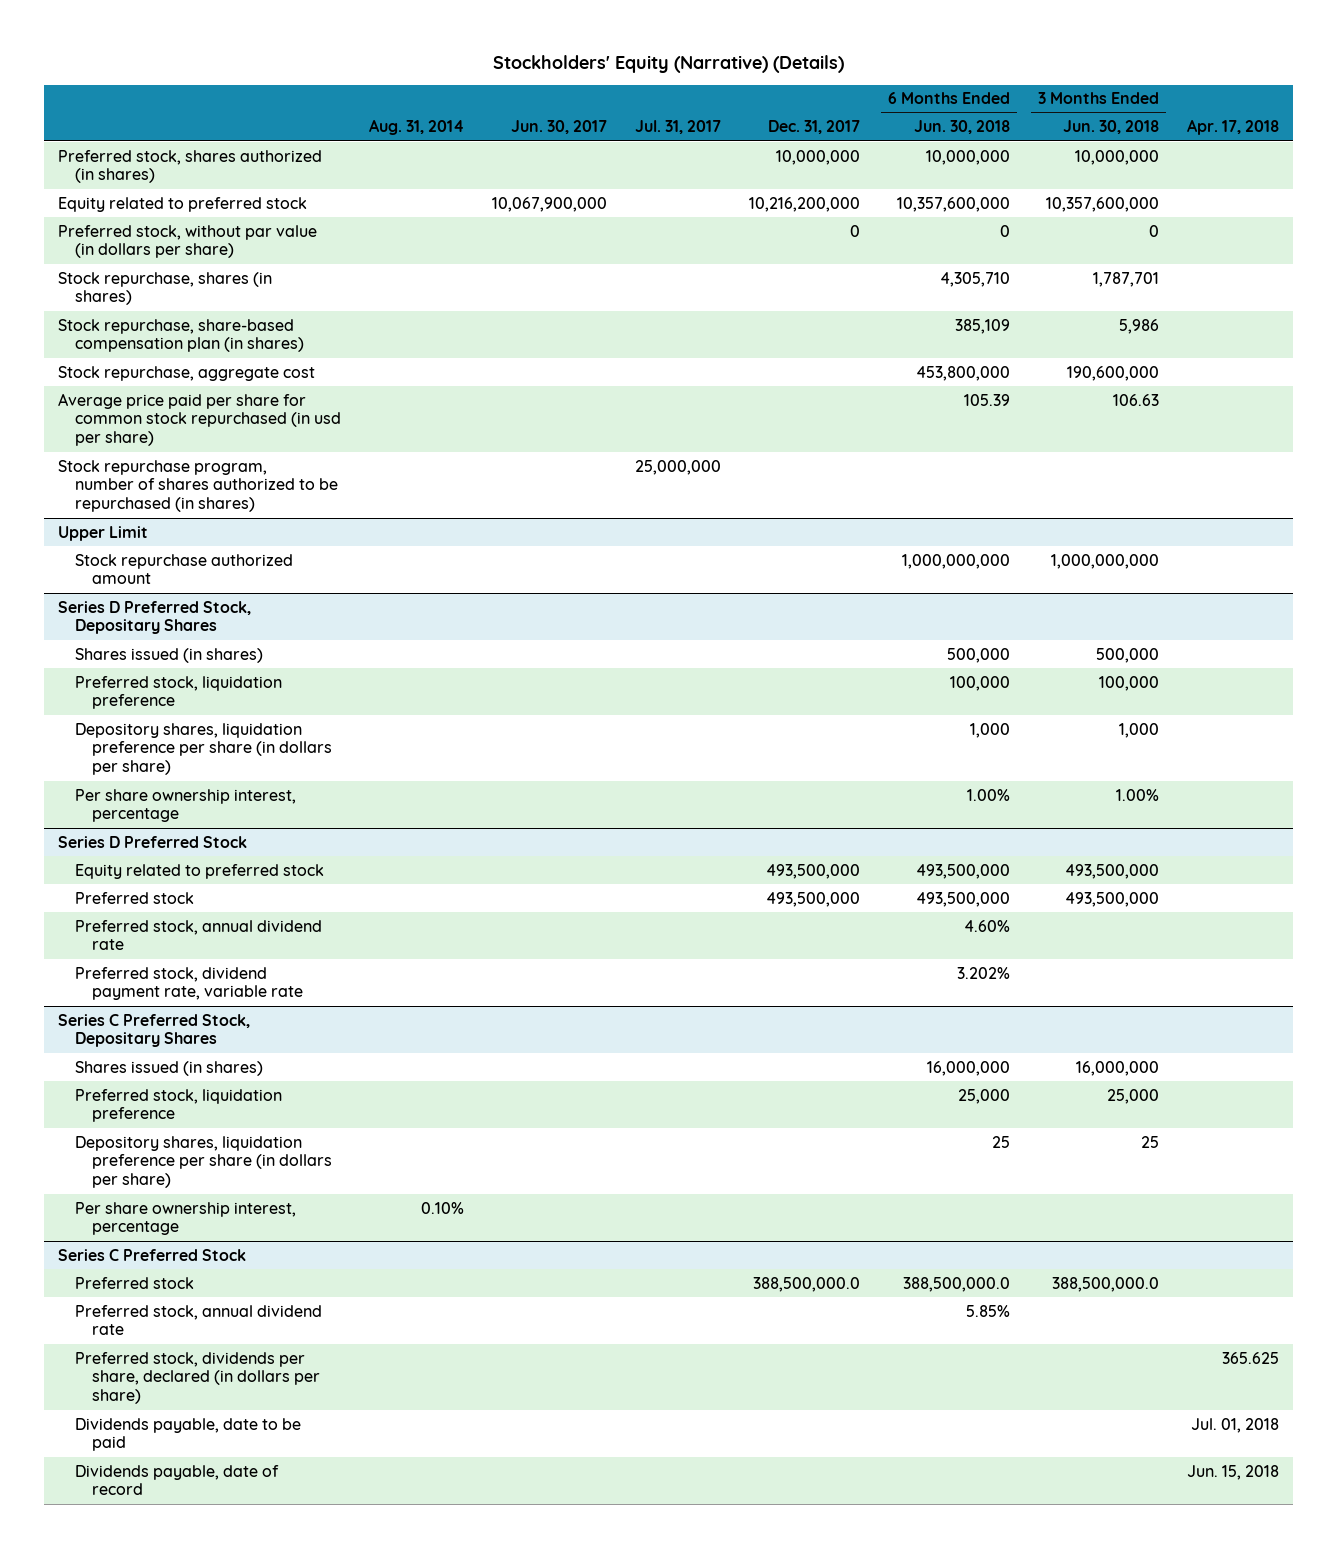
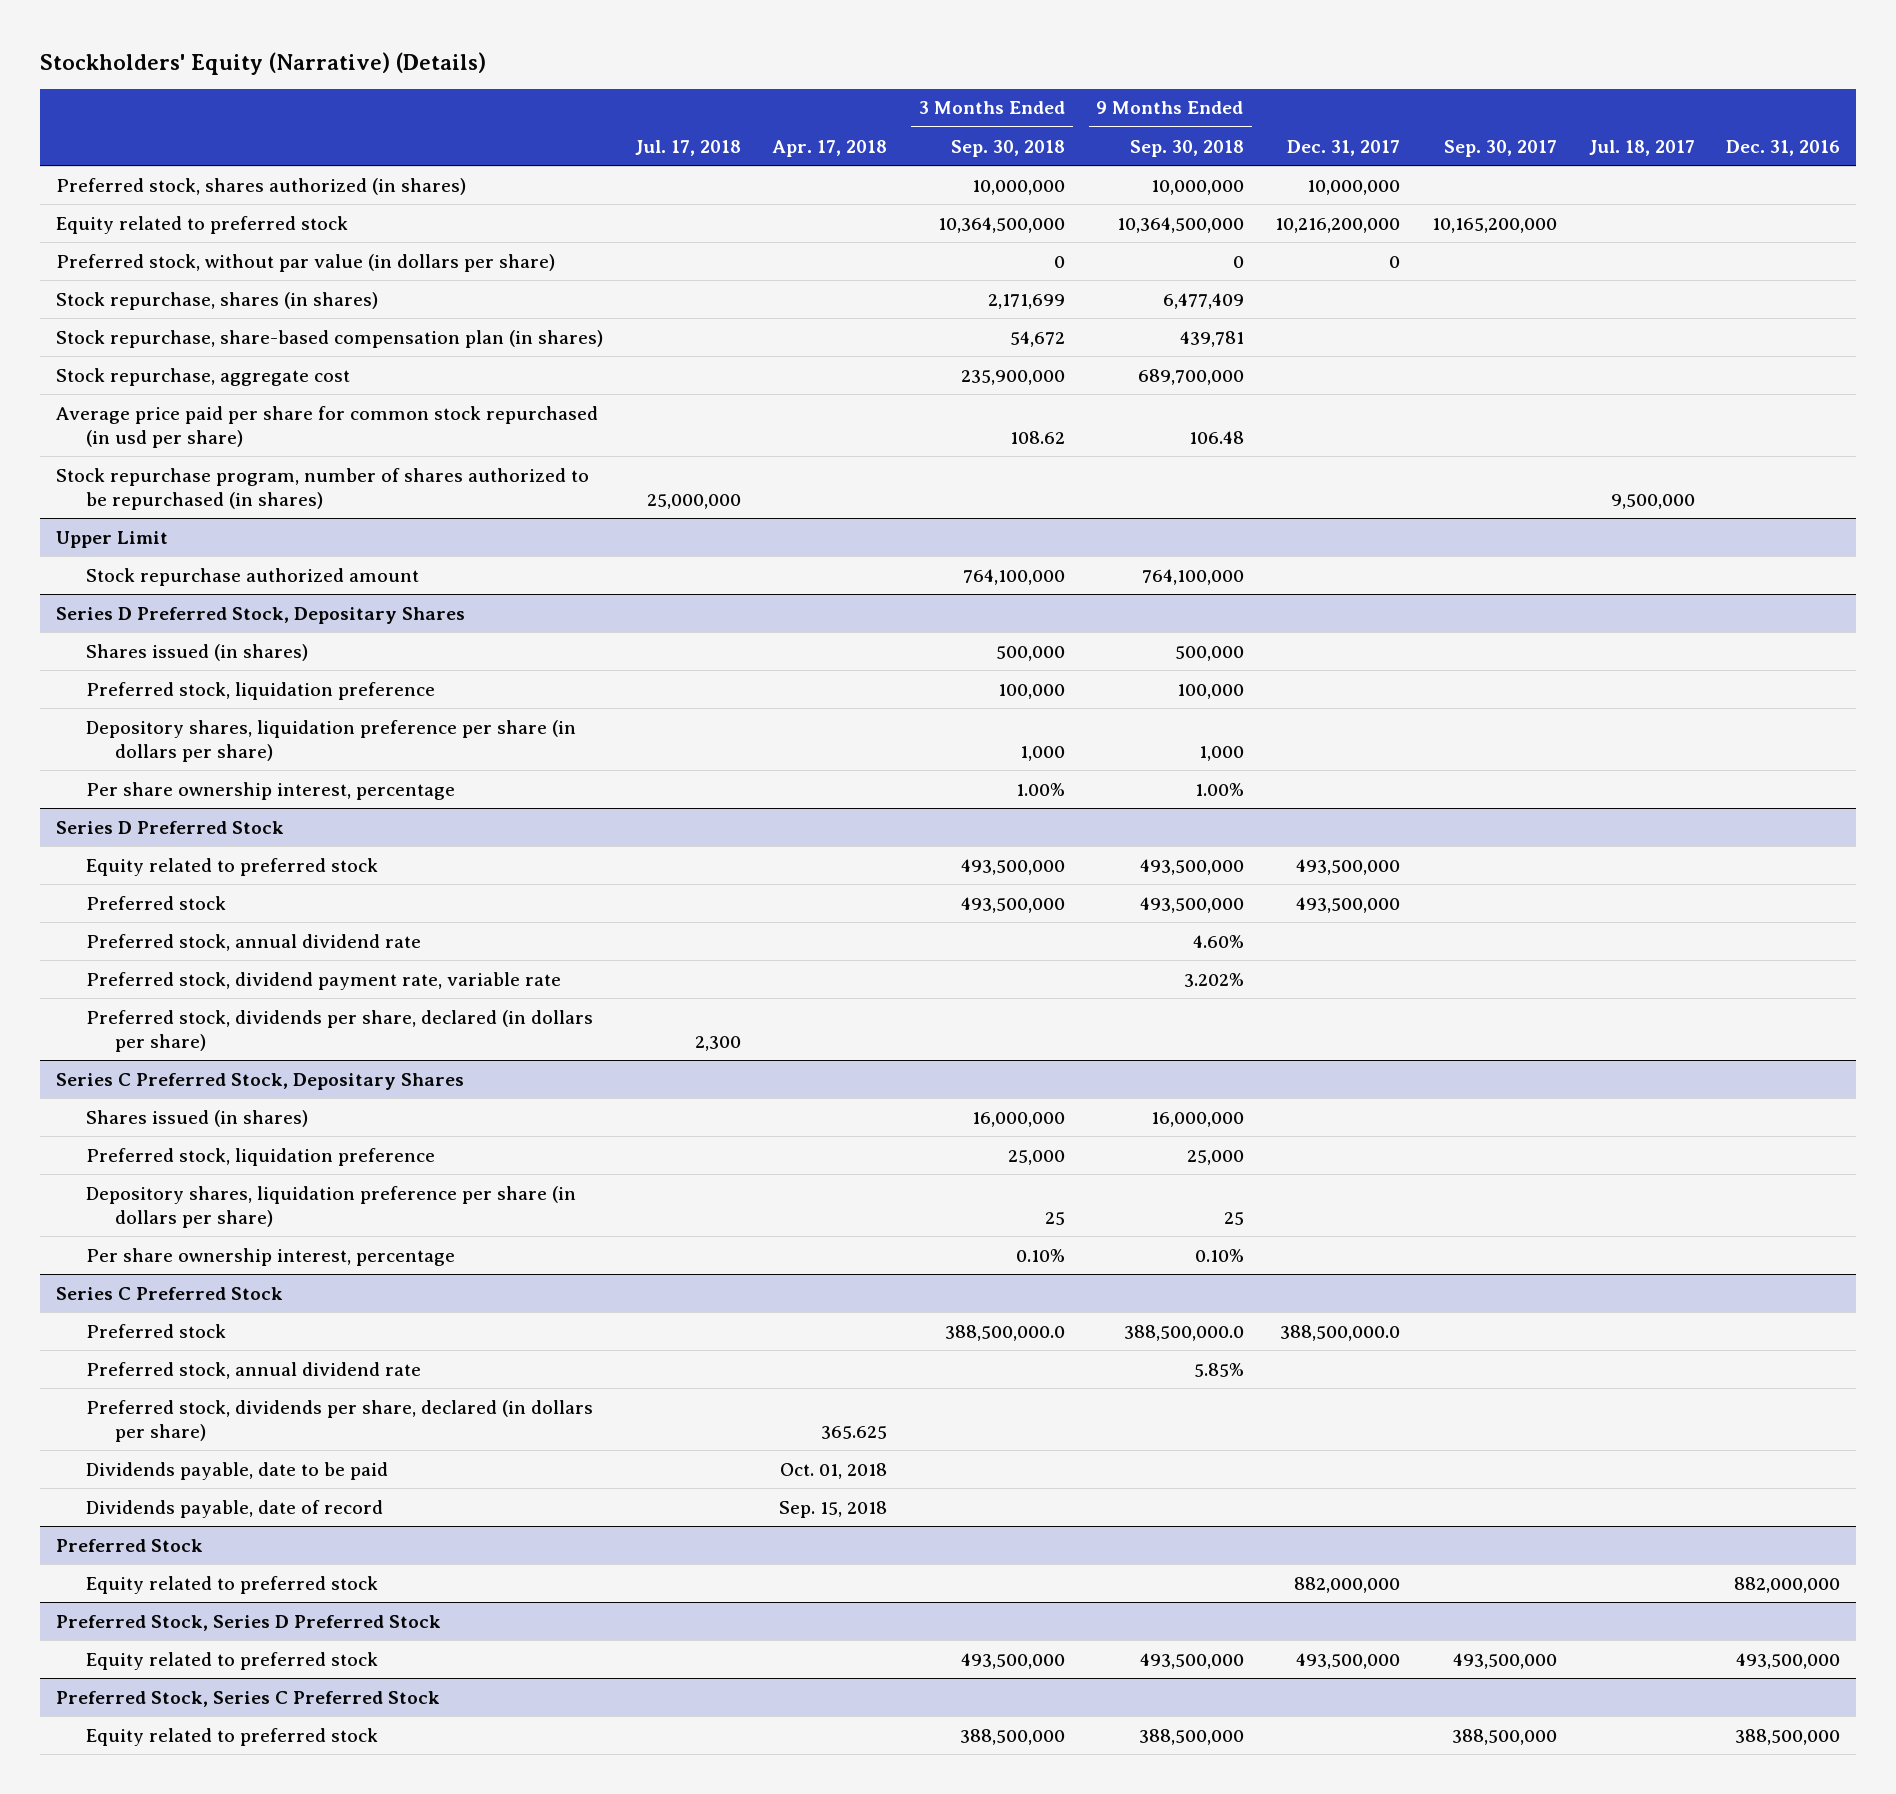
- | Aug. 31, 2014 | Jun. 30, 2017 | Jul. 31, 2017 | Dec. 31, 2017 | 6 Months Ended Jun. 30, 2018 | 3 Months Ended Jun. 30, 2018 | Apr. 17, 2018
+ | Jul. 17, 2018 | Apr. 17, 2018 | 3 Months Ended Sep. 30, 2018 | 9 Months Ended Sep. 30, 2018 | Dec. 31, 2017 | Sep. 30, 2017 | Jul. 18, 2017 | Dec. 31, 2016
@ Series D Preferred Stock
+ Preferred stock, dividends per share, declared (in dollars per share) | 2,300 | | | | | | |
@ Series C Preferred Stock
- Dividends payable, date to be paid | | | | | | | Jul. 01, 2018
- Dividends payable, date of record | | | | | | | Jun. 15, 2018
+ Dividends payable, date to be paid | | Oct. 01, 2018 | | | | | |
+ Dividends payable, date of record | | Sep. 15, 2018 | | | | | |
+ Preferred Stock
+ Equity related to preferred stock | | | | | 882,000,000 | | | 882,000,000
+ Preferred Stock, Series D Preferred Stock
+ Equity related to preferred stock | | | 493,500,000 | 493,500,000 | 493,500,000 | 493,500,000 | | 493,500,000
+ Preferred Stock, Series C Preferred Stock
+ Equity related to preferred stock | | | 388,500,000 | 388,500,000 | | 388,500,000 | | 388,500,000

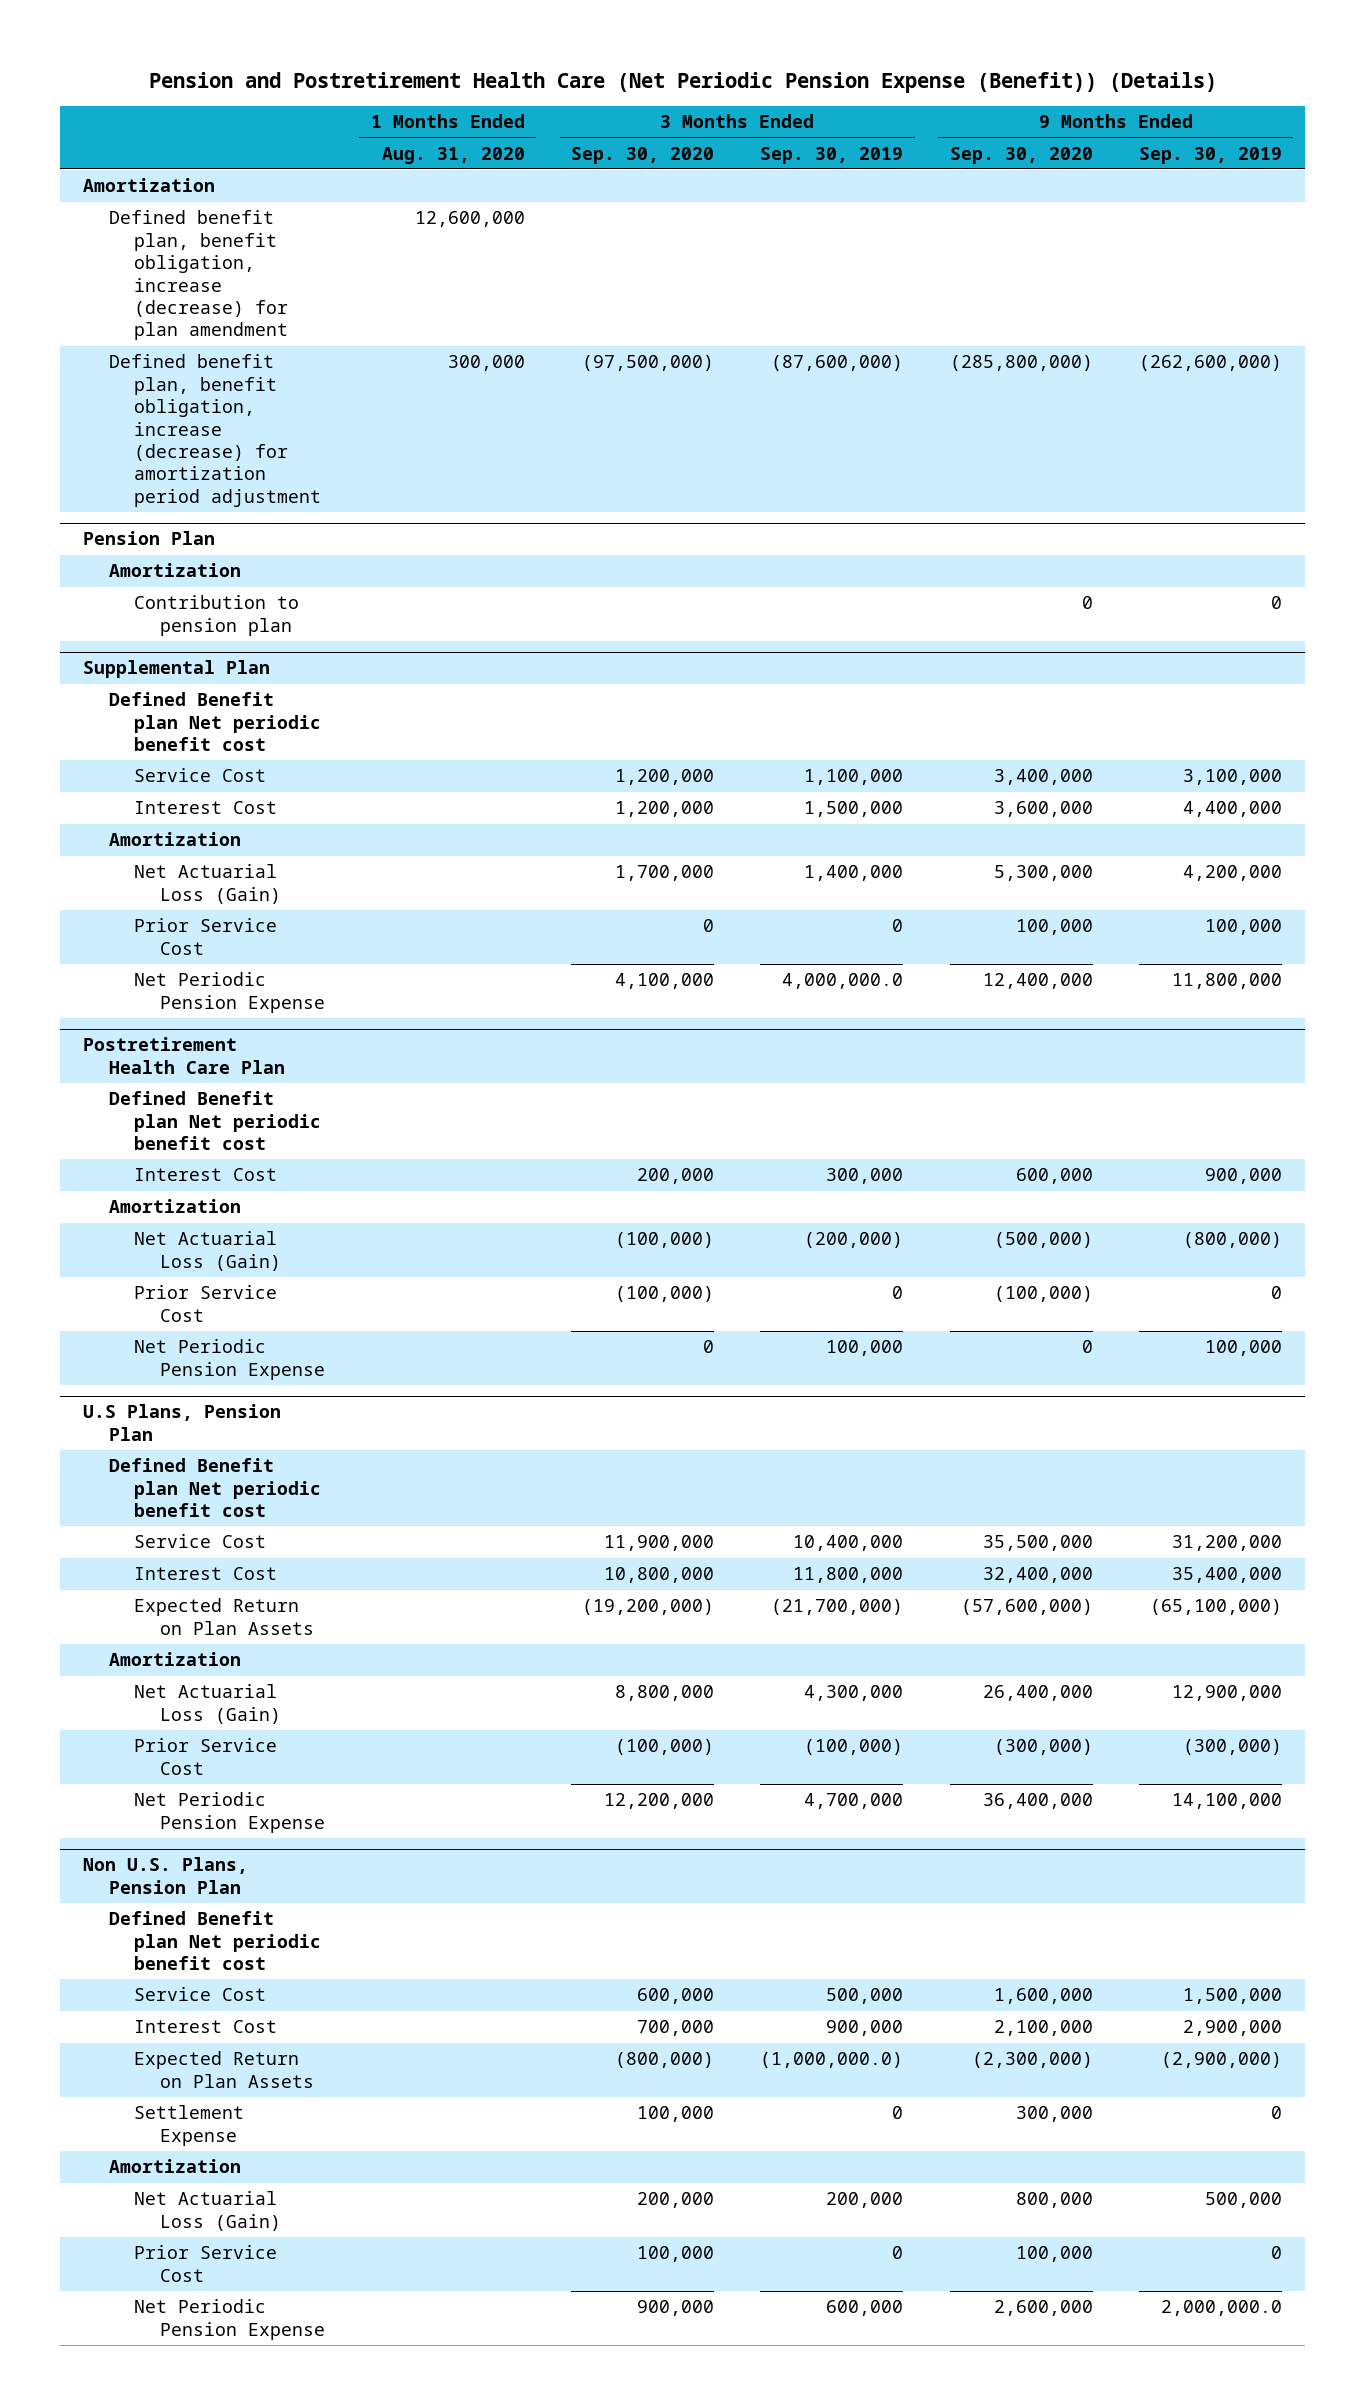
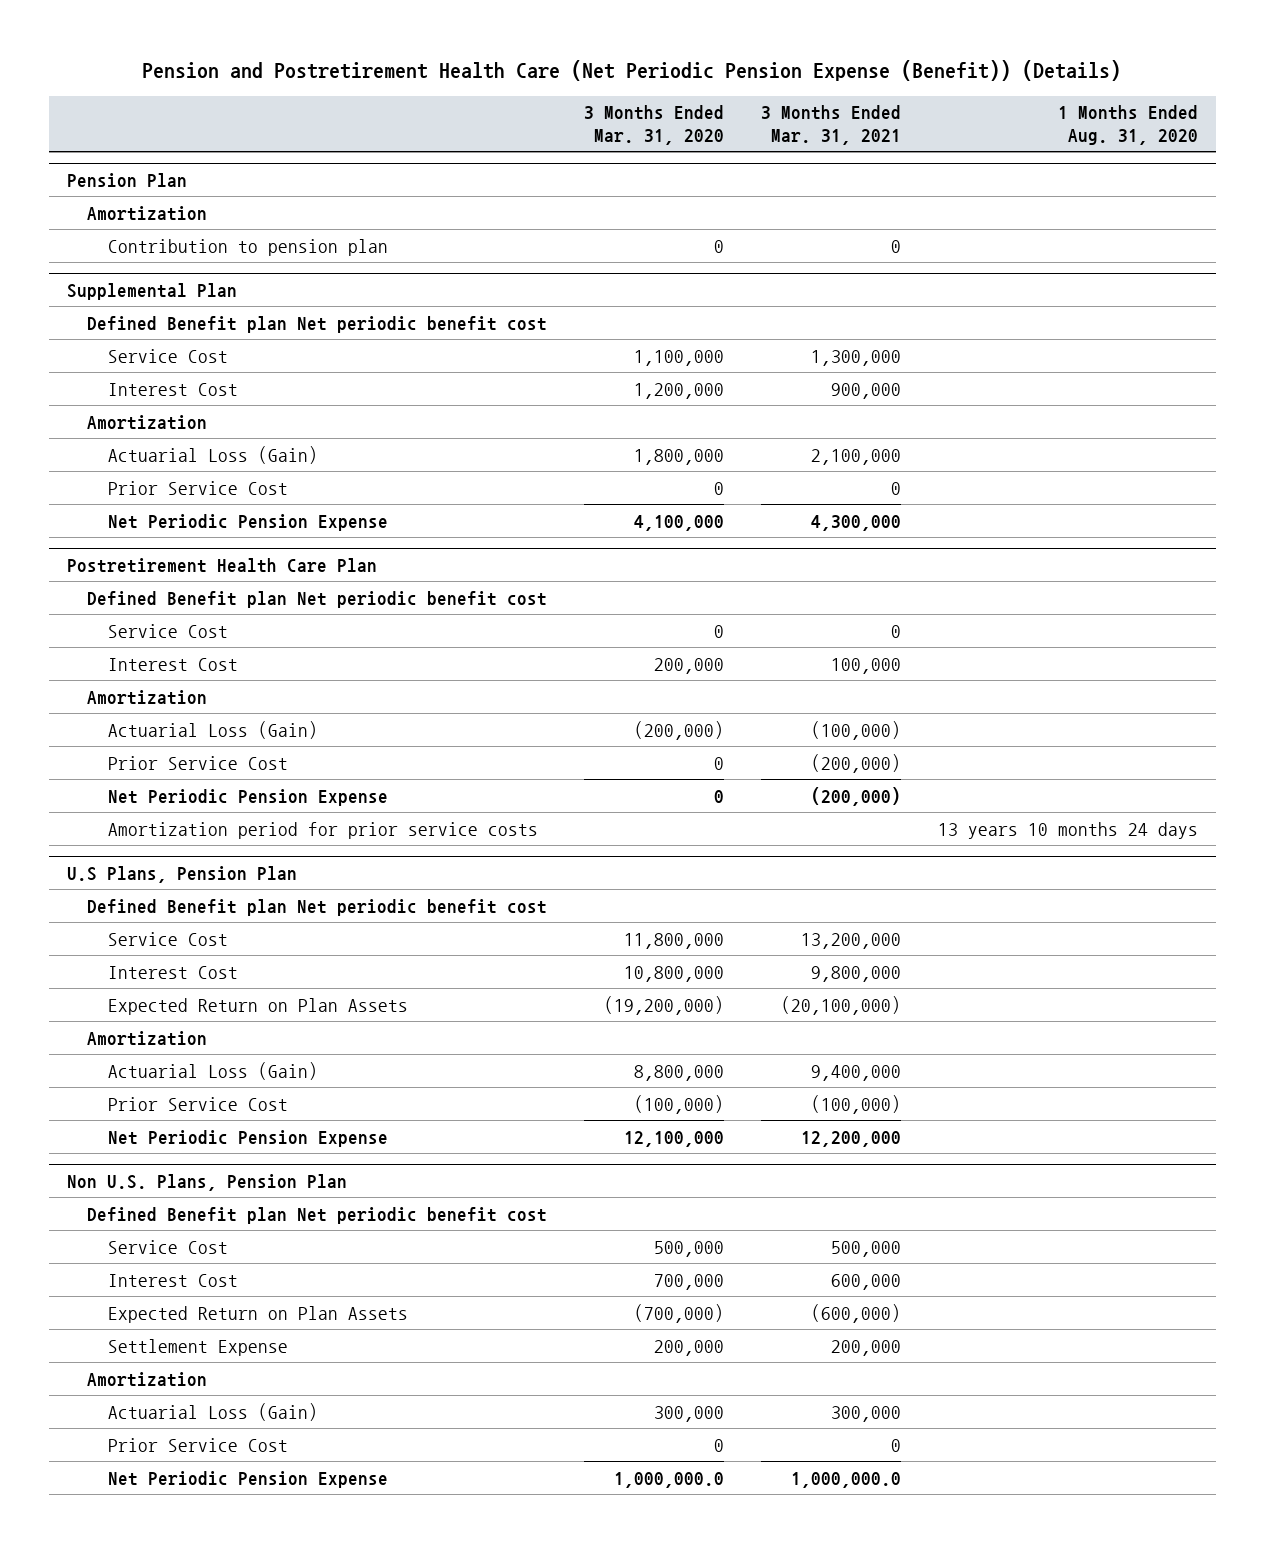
- | 1 Months Ended Aug. 31, 2020 | 3 Months Ended Sep. 30, 2020 | 3 Months Ended Sep. 30, 2019 | 9 Months Ended Sep. 30, 2020 | 9 Months Ended Sep. 30, 2019
+ | 3 Months Ended Mar. 31, 2020 | 3 Months Ended Mar. 31, 2021 | 1 Months Ended Aug. 31, 2020
- Amortization
- Defined benefit plan, benefit obligation, increase (decrease) for plan amendment | 12,600,000 | | | |
- Defined benefit plan, benefit obligation, increase (decrease) for amortization period adjustment | 300,000 | (97,500,000) | (87,600,000) | (285,800,000) | (262,600,000)
@ Supplemental Plan
- Net Actuarial Loss (Gain) | | 1,700,000 | 1,400,000 | 5,300,000 | 4,200,000
+ Actuarial Loss (Gain) | 1,800,000 | 2,100,000 |
@ Postretirement Health Care Plan
+ Service Cost | 0 | 0 |
- Net Actuarial Loss (Gain) | | (100,000) | (200,000) | (500,000) | (800,000)
+ Actuarial Loss (Gain) | (200,000) | (100,000) |
+ Amortization period for prior service costs | | | 13 years 10 months 24 days
@ U.S Plans, Pension Plan
- Net Actuarial Loss (Gain) | | 8,800,000 | 4,300,000 | 26,400,000 | 12,900,000
+ Actuarial Loss (Gain) | 8,800,000 | 9,400,000 |
@ Non U.S. Plans, Pension Plan
- Net Actuarial Loss (Gain) | | 200,000 | 200,000 | 800,000 | 500,000
+ Actuarial Loss (Gain) | 300,000 | 300,000 |

